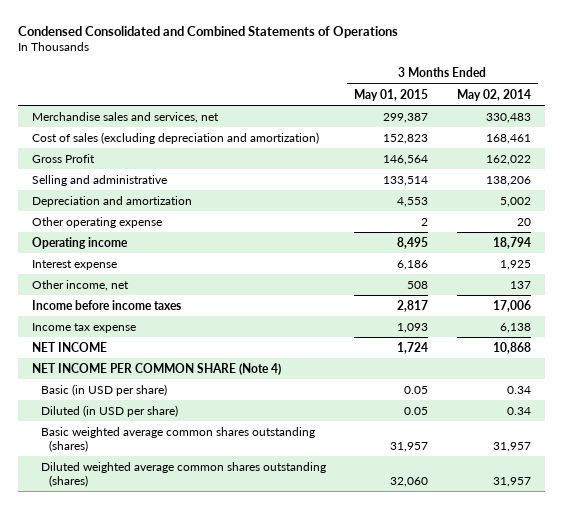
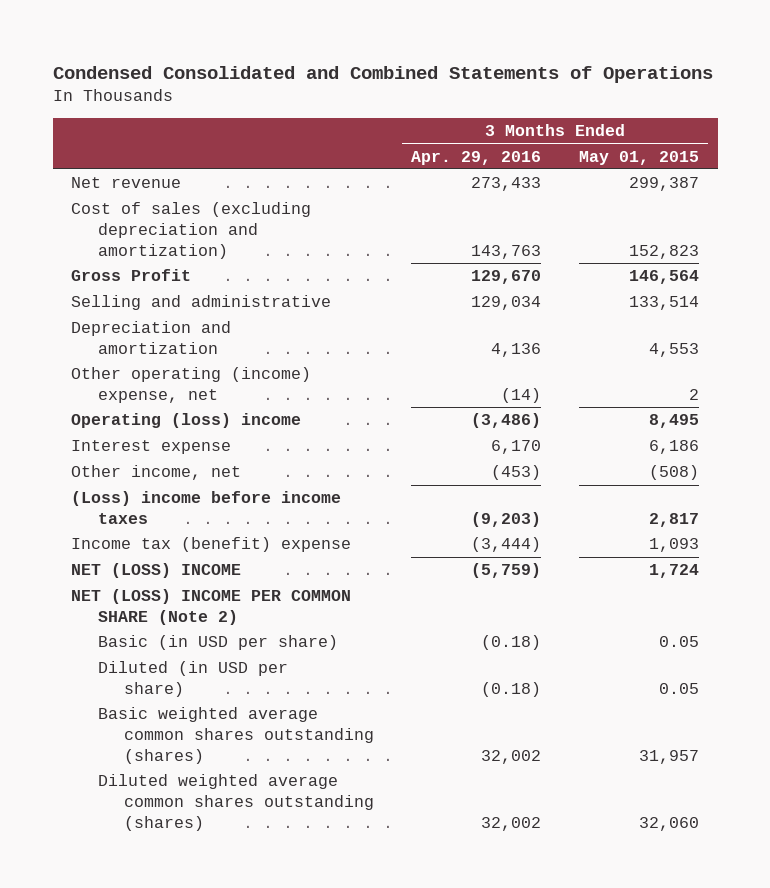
- | 3 Months Ended May 01, 2015 | 3 Months Ended May 02, 2014
+ | 3 Months Ended Apr. 29, 2016 | 3 Months Ended May 01, 2015
- Merchandise sales and services, net | 299,387 | 330,483
+ Net revenue | 273,433 | 299,387
- Other operating expense | 2 | 20
- Operating income | 8,495 | 18,794
+ Other operating (income) expense, net | (14) | 2
+ Operating (loss) income | (3,486) | 8,495
- Other income, net | 508 | 137
- Income before income taxes | 2,817 | 17,006
- Income tax expense | 1,093 | 6,138
- NET INCOME | 1,724 | 10,868
- NET INCOME PER COMMON SHARE (Note 4)
+ Other income, net | (453) | (508)
+ (Loss) income before income taxes | (9,203) | 2,817
+ Income tax (benefit) expense | (3,444) | 1,093
+ NET (LOSS) INCOME | (5,759) | 1,724
+ NET (LOSS) INCOME PER COMMON SHARE (Note 2)

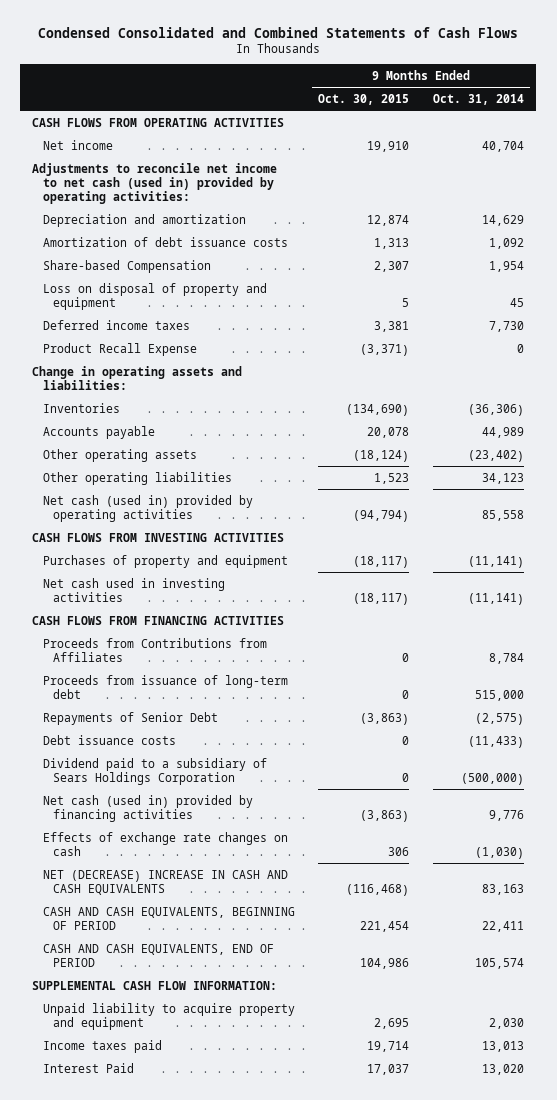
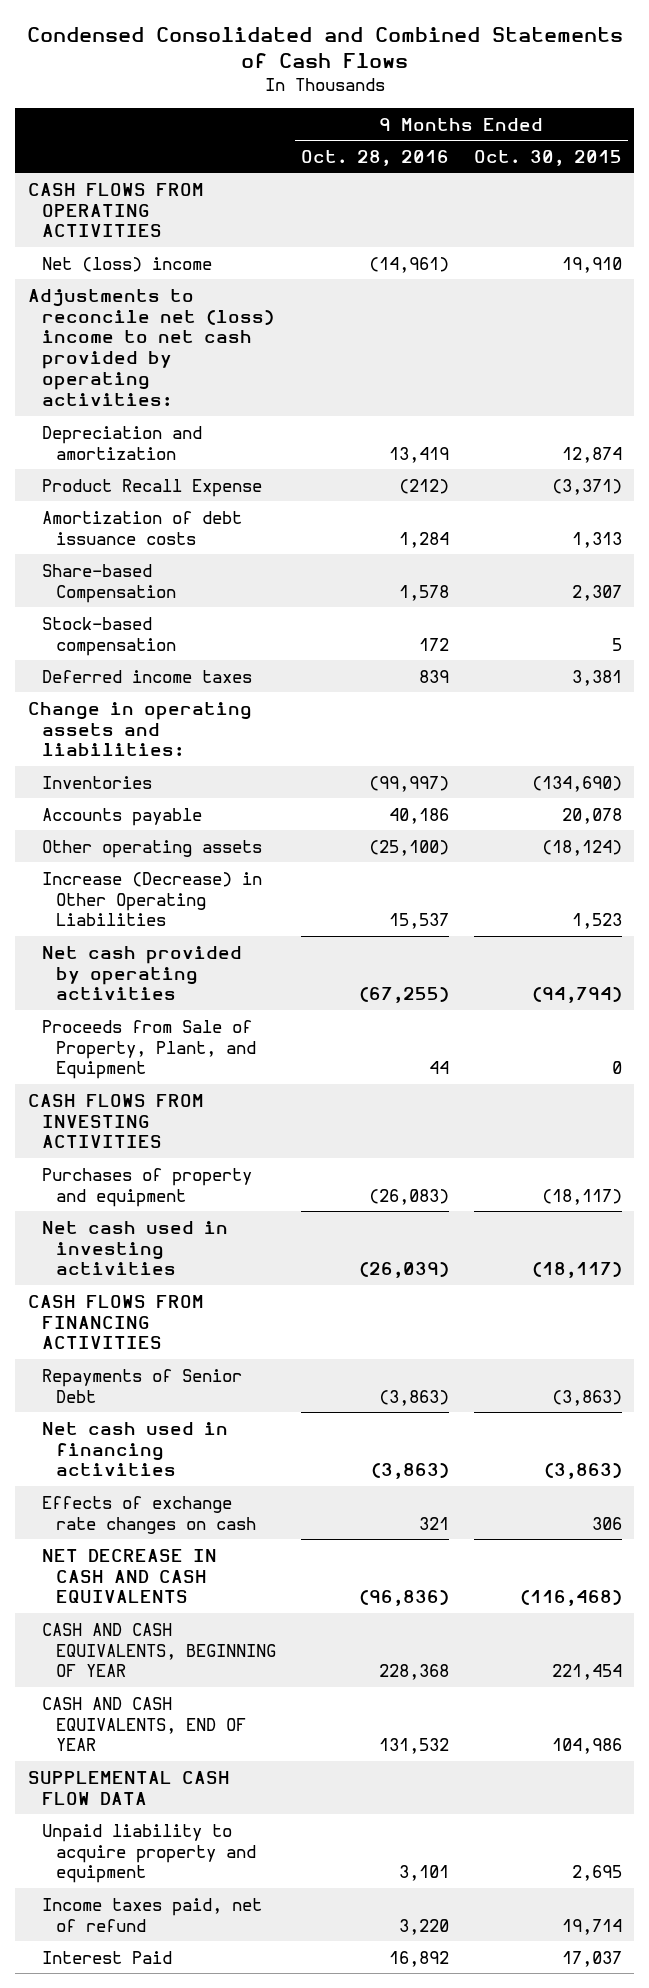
- | 9 Months Ended Oct. 30, 2015 | 9 Months Ended Oct. 31, 2014
+ | 9 Months Ended Oct. 28, 2016 | 9 Months Ended Oct. 30, 2015
- Net income | 19,910 | 40,704
- Adjustments to reconcile net income to net cash (used in) provided by operating activities:
+ Net (loss) income | (14,961) | 19,910
+ Adjustments to reconcile net (loss) income to net cash provided by operating activities:
moved up: Product Recall Expense | (212) | (3,371)
- Loss on disposal of property and equipment | 5 | 45
+ Stock-based compensation | 172 | 5
- Other operating liabilities | 1,523 | 34,123
- Net cash (used in) provided by operating activities | (94,794) | 85,558
+ Increase (Decrease) in Other Operating Liabilities | 15,537 | 1,523
+ Net cash provided by operating activities | (67,255) | (94,794)
+ Proceeds from Sale of Property, Plant, and Equipment | 44 | 0
- Proceeds from Contributions from Affiliates | 0 | 8,784
- Proceeds from issuance of long-term debt | 0 | 515,000
- Debt issuance costs | 0 | (11,433)
- Dividend paid to a subsidiary of Sears Holdings Corporation | 0 | (500,000)
- Net cash (used in) provided by financing activities | (3,863) | 9,776
+ Net cash used in financing activities | (3,863) | (3,863)
- NET (DECREASE) INCREASE IN CASH AND CASH EQUIVALENTS | (116,468) | 83,163
- CASH AND CASH EQUIVALENTS, BEGINNING OF PERIOD | 221,454 | 22,411
- CASH AND CASH EQUIVALENTS, END OF PERIOD | 104,986 | 105,574
- SUPPLEMENTAL CASH FLOW INFORMATION:
+ NET DECREASE IN CASH AND CASH EQUIVALENTS | (96,836) | (116,468)
+ CASH AND CASH EQUIVALENTS, BEGINNING OF YEAR | 228,368 | 221,454
+ CASH AND CASH EQUIVALENTS, END OF YEAR | 131,532 | 104,986
+ SUPPLEMENTAL CASH FLOW DATA
- Income taxes paid | 19,714 | 13,013
+ Income taxes paid, net of refund | 3,220 | 19,714

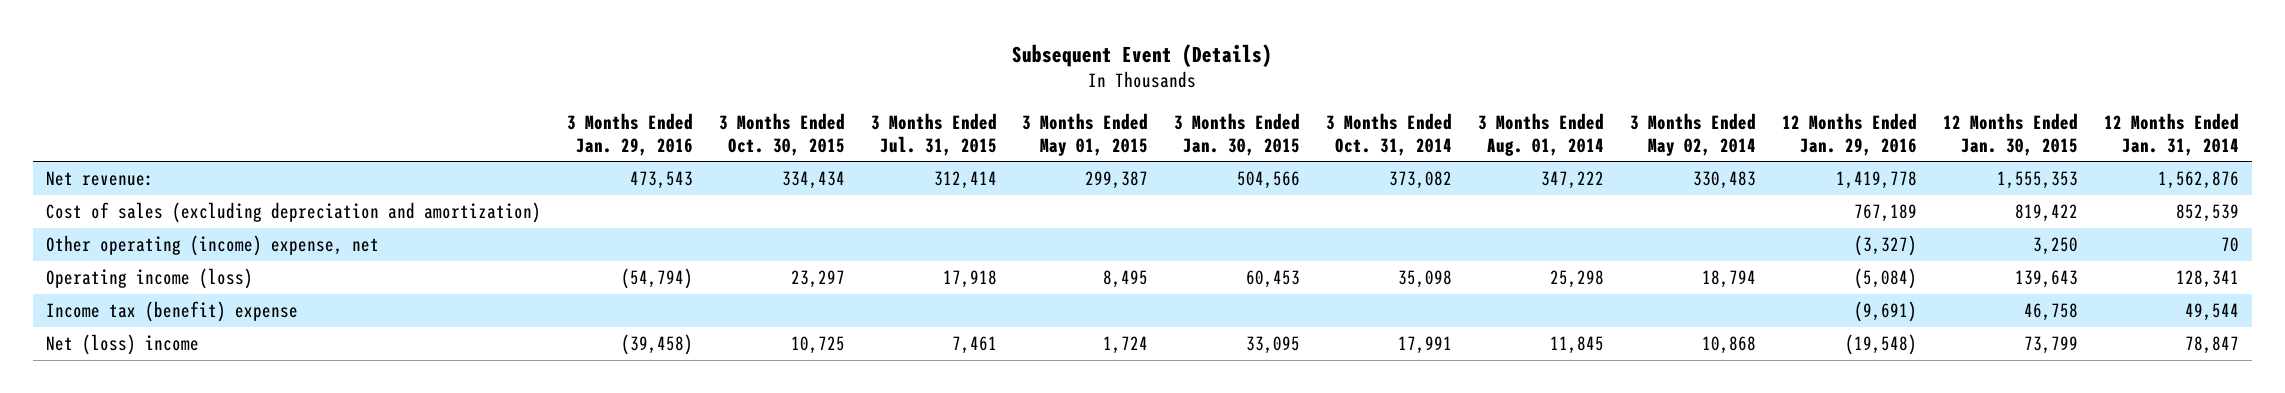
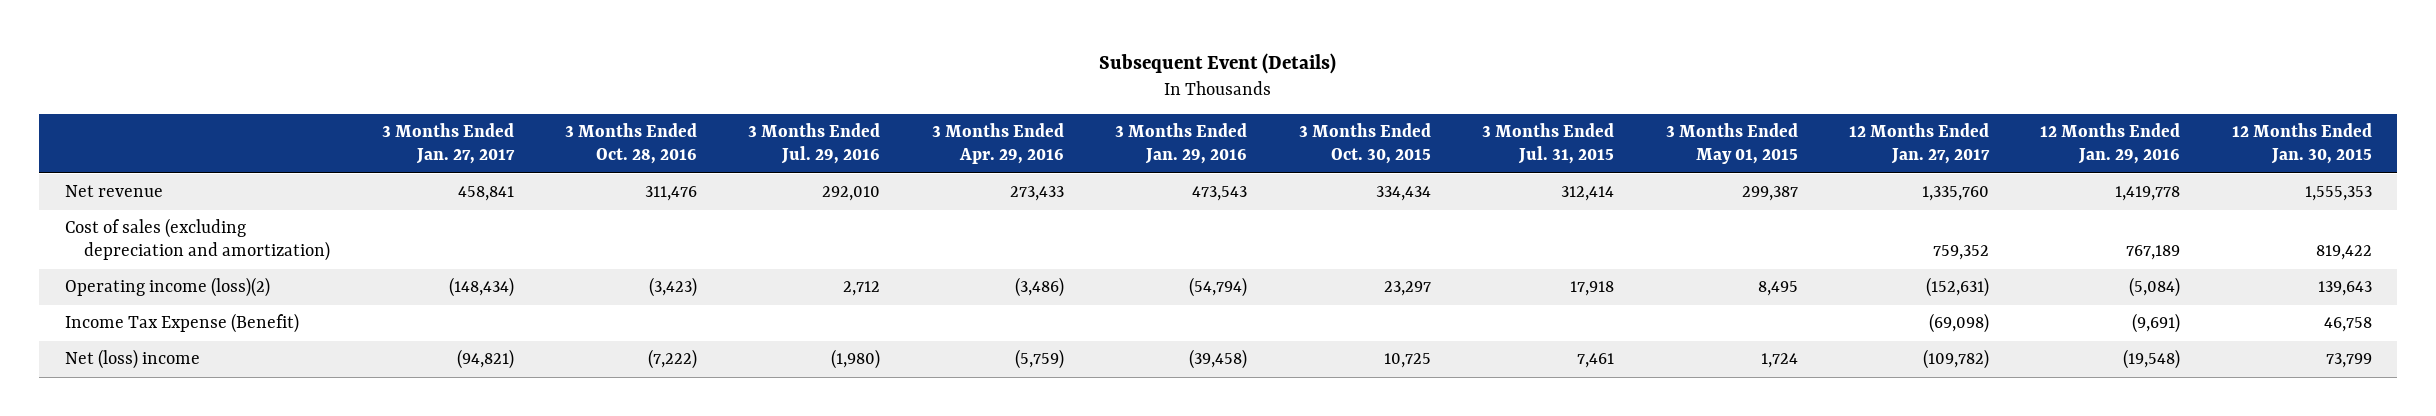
- | 3 Months Ended Jan. 29, 2016 | 3 Months Ended Oct. 30, 2015 | 3 Months Ended Jul. 31, 2015 | 3 Months Ended May 01, 2015 | 3 Months Ended Jan. 30, 2015 | 3 Months Ended Oct. 31, 2014 | 3 Months Ended Aug. 01, 2014 | 3 Months Ended May 02, 2014 | 12 Months Ended Jan. 29, 2016 | 12 Months Ended Jan. 30, 2015 | 12 Months Ended Jan. 31, 2014
+ | 3 Months Ended Jan. 27, 2017 | 3 Months Ended Oct. 28, 2016 | 3 Months Ended Jul. 29, 2016 | 3 Months Ended Apr. 29, 2016 | 3 Months Ended Jan. 29, 2016 | 3 Months Ended Oct. 30, 2015 | 3 Months Ended Jul. 31, 2015 | 3 Months Ended May 01, 2015 | 12 Months Ended Jan. 27, 2017 | 12 Months Ended Jan. 29, 2016 | 12 Months Ended Jan. 30, 2015
- Net revenue: | 473,543 | 334,434 | 312,414 | 299,387 | 504,566 | 373,082 | 347,222 | 330,483 | 1,419,778 | 1,555,353 | 1,562,876
+ Net revenue | 458,841 | 311,476 | 292,010 | 273,433 | 473,543 | 334,434 | 312,414 | 299,387 | 1,335,760 | 1,419,778 | 1,555,353
- Other operating (income) expense, net | | | | | | | | | (3,327) | 3,250 | 70
- Operating income (loss) | (54,794) | 23,297 | 17,918 | 8,495 | 60,453 | 35,098 | 25,298 | 18,794 | (5,084) | 139,643 | 128,341
- Income tax (benefit) expense | | | | | | | | | (9,691) | 46,758 | 49,544
+ Operating income (loss)(2) | (148,434) | (3,423) | 2,712 | (3,486) | (54,794) | 23,297 | 17,918 | 8,495 | (152,631) | (5,084) | 139,643
+ Income Tax Expense (Benefit) | | | | | | | | | (69,098) | (9,691) | 46,758

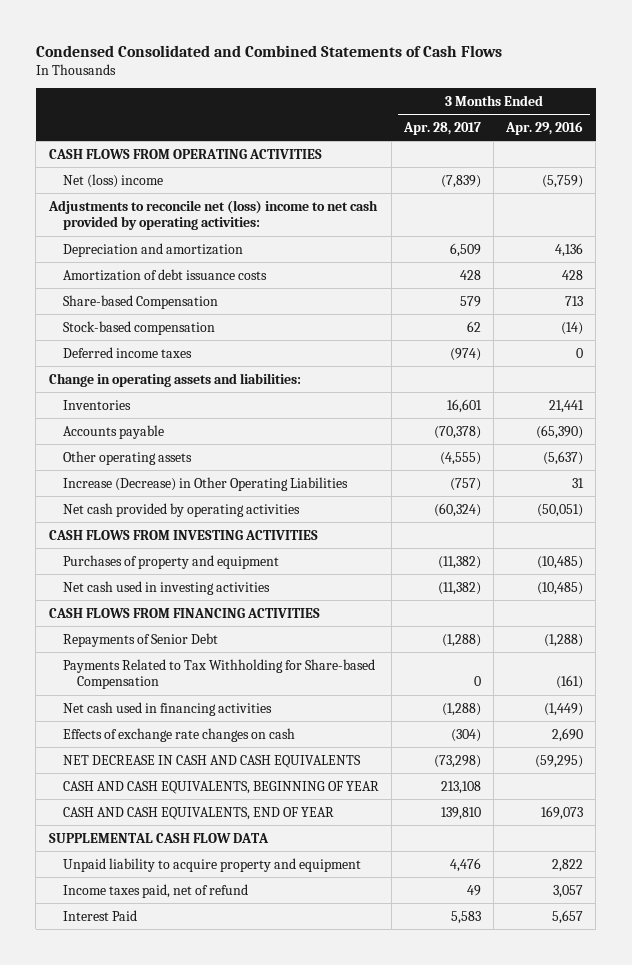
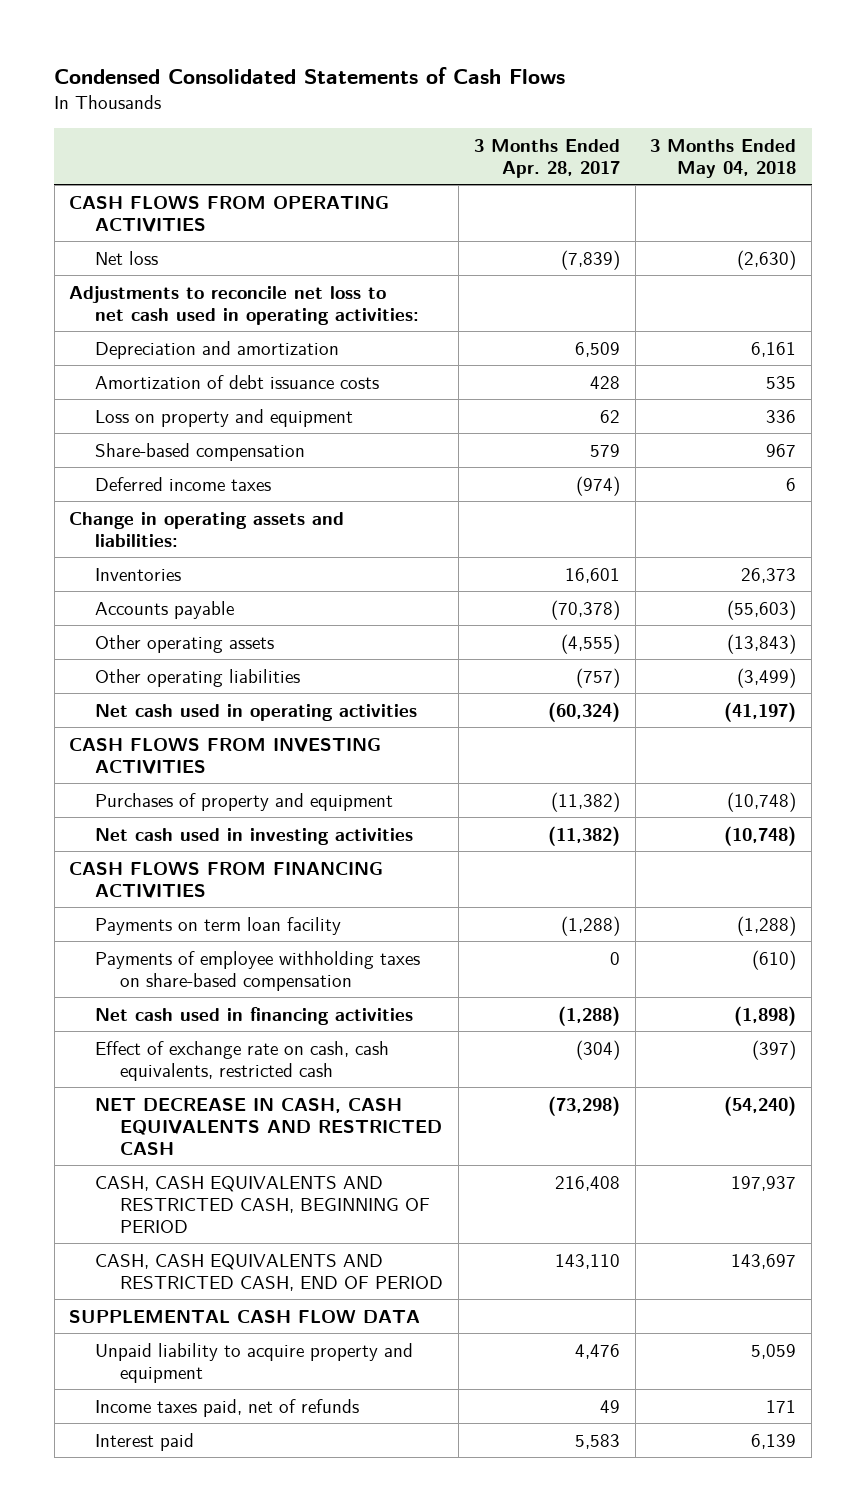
- Condensed Consolidated and Combined Statements of Cash Flows
+ Condensed Consolidated Statements of Cash Flows
- | 3 Months Ended Apr. 28, 2017 | 3 Months Ended Apr. 29, 2016
+ | 3 Months Ended Apr. 28, 2017 | 3 Months Ended May 04, 2018
- Net (loss) income | (7,839) | (5,759)
- Adjustments to reconcile net (loss) income to net cash provided by operating activities:
+ Net loss | (7,839) | (2,630)
+ Adjustments to reconcile net loss to net cash used in operating activities:
- Share-based Compensation | 579 | 713
- Stock-based compensation | 62 | (14)
+ Loss on property and equipment | 62 | 336
+ Share-based compensation | 579 | 967
- Increase (Decrease) in Other Operating Liabilities | (757) | 31
- Net cash provided by operating activities | (60,324) | (50,051)
+ Other operating liabilities | (757) | (3,499)
+ Net cash used in operating activities | (60,324) | (41,197)
- Repayments of Senior Debt | (1,288) | (1,288)
- Payments Related to Tax Withholding for Share-based Compensation | 0 | (161)
+ Payments on term loan facility | (1,288) | (1,288)
+ Payments of employee withholding taxes on share-based compensation | 0 | (610)
- Effects of exchange rate changes on cash | (304) | 2,690
- NET DECREASE IN CASH AND CASH EQUIVALENTS | (73,298) | (59,295)
- CASH AND CASH EQUIVALENTS, BEGINNING OF YEAR | 213,108 |
- CASH AND CASH EQUIVALENTS, END OF YEAR | 139,810 | 169,073
+ Effect of exchange rate on cash, cash equivalents, restricted cash | (304) | (397)
+ NET DECREASE IN CASH, CASH EQUIVALENTS AND RESTRICTED CASH | (73,298) | (54,240)
+ CASH, CASH EQUIVALENTS AND RESTRICTED CASH, BEGINNING OF PERIOD | 216,408 | 197,937
+ CASH, CASH EQUIVALENTS AND RESTRICTED CASH, END OF PERIOD | 143,110 | 143,697
- Income taxes paid, net of refund | 49 | 3,057
- Interest Paid | 5,583 | 5,657
+ Income taxes paid, net of refunds | 49 | 171
+ Interest paid | 5,583 | 6,139

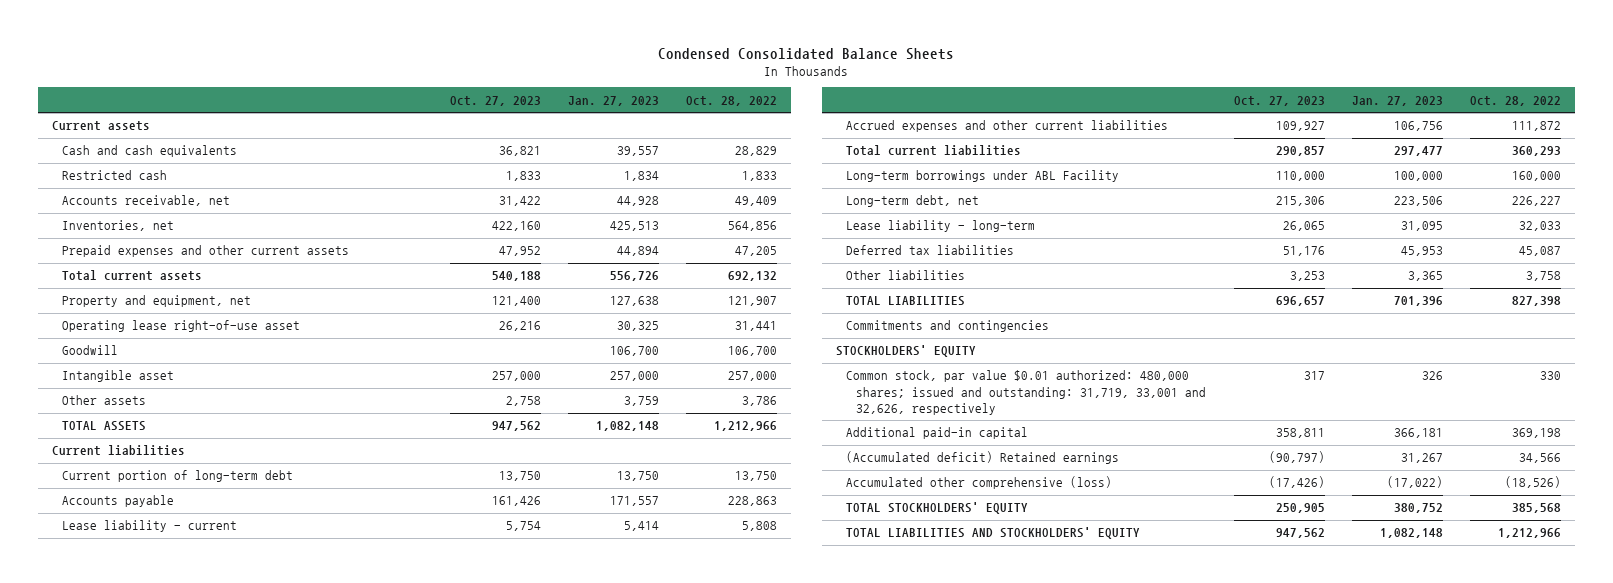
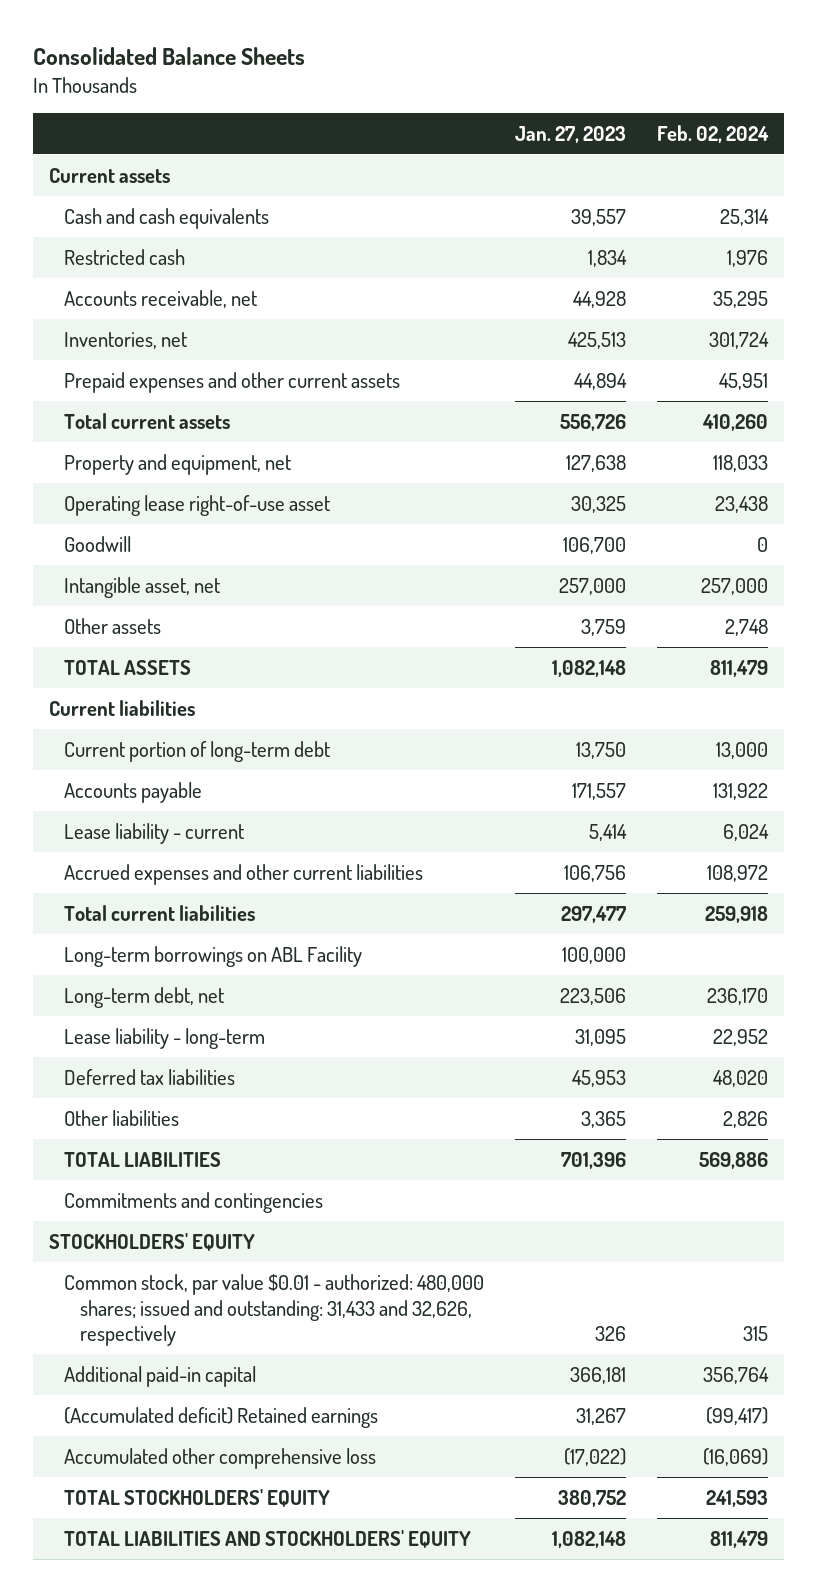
- Condensed Consolidated Balance Sheets
+ Consolidated Balance Sheets
- | Oct. 27, 2023 | Jan. 27, 2023 | Oct. 28, 2022
+ | Jan. 27, 2023 | Feb. 02, 2024
- Intangible asset | 257,000 | 257,000 | 257,000
+ Intangible asset, net | 257,000 | 257,000
- Long-term borrowings under ABL Facility | 110,000 | 100,000 | 160,000
+ Long-term borrowings on ABL Facility | 100,000 |
- Common stock, par value $0.01 authorized: 480,000 shares; issued and outstanding: 31,719, 33,001 and 32,626, respectively | 317 | 326 | 330
+ Common stock, par value $0.01 - authorized: 480,000 shares; issued and outstanding: 31,433 and 32,626, respectively | 326 | 315
- Accumulated other comprehensive (loss) | (17,426) | (17,022) | (18,526)
+ Accumulated other comprehensive loss | (17,022) | (16,069)

